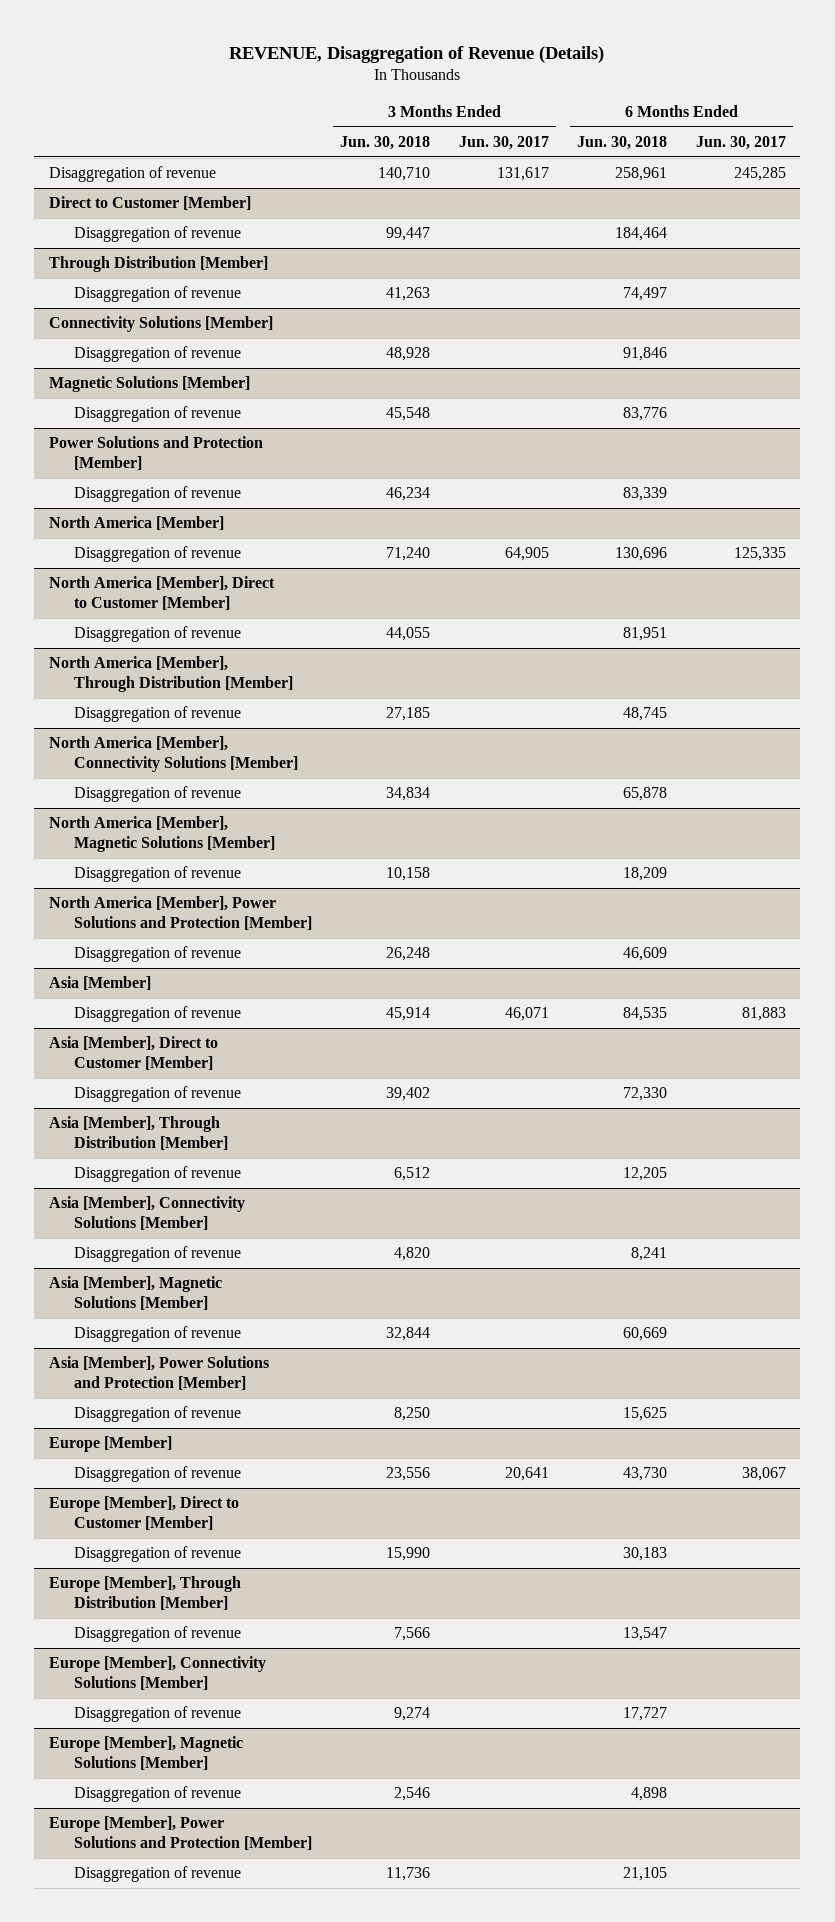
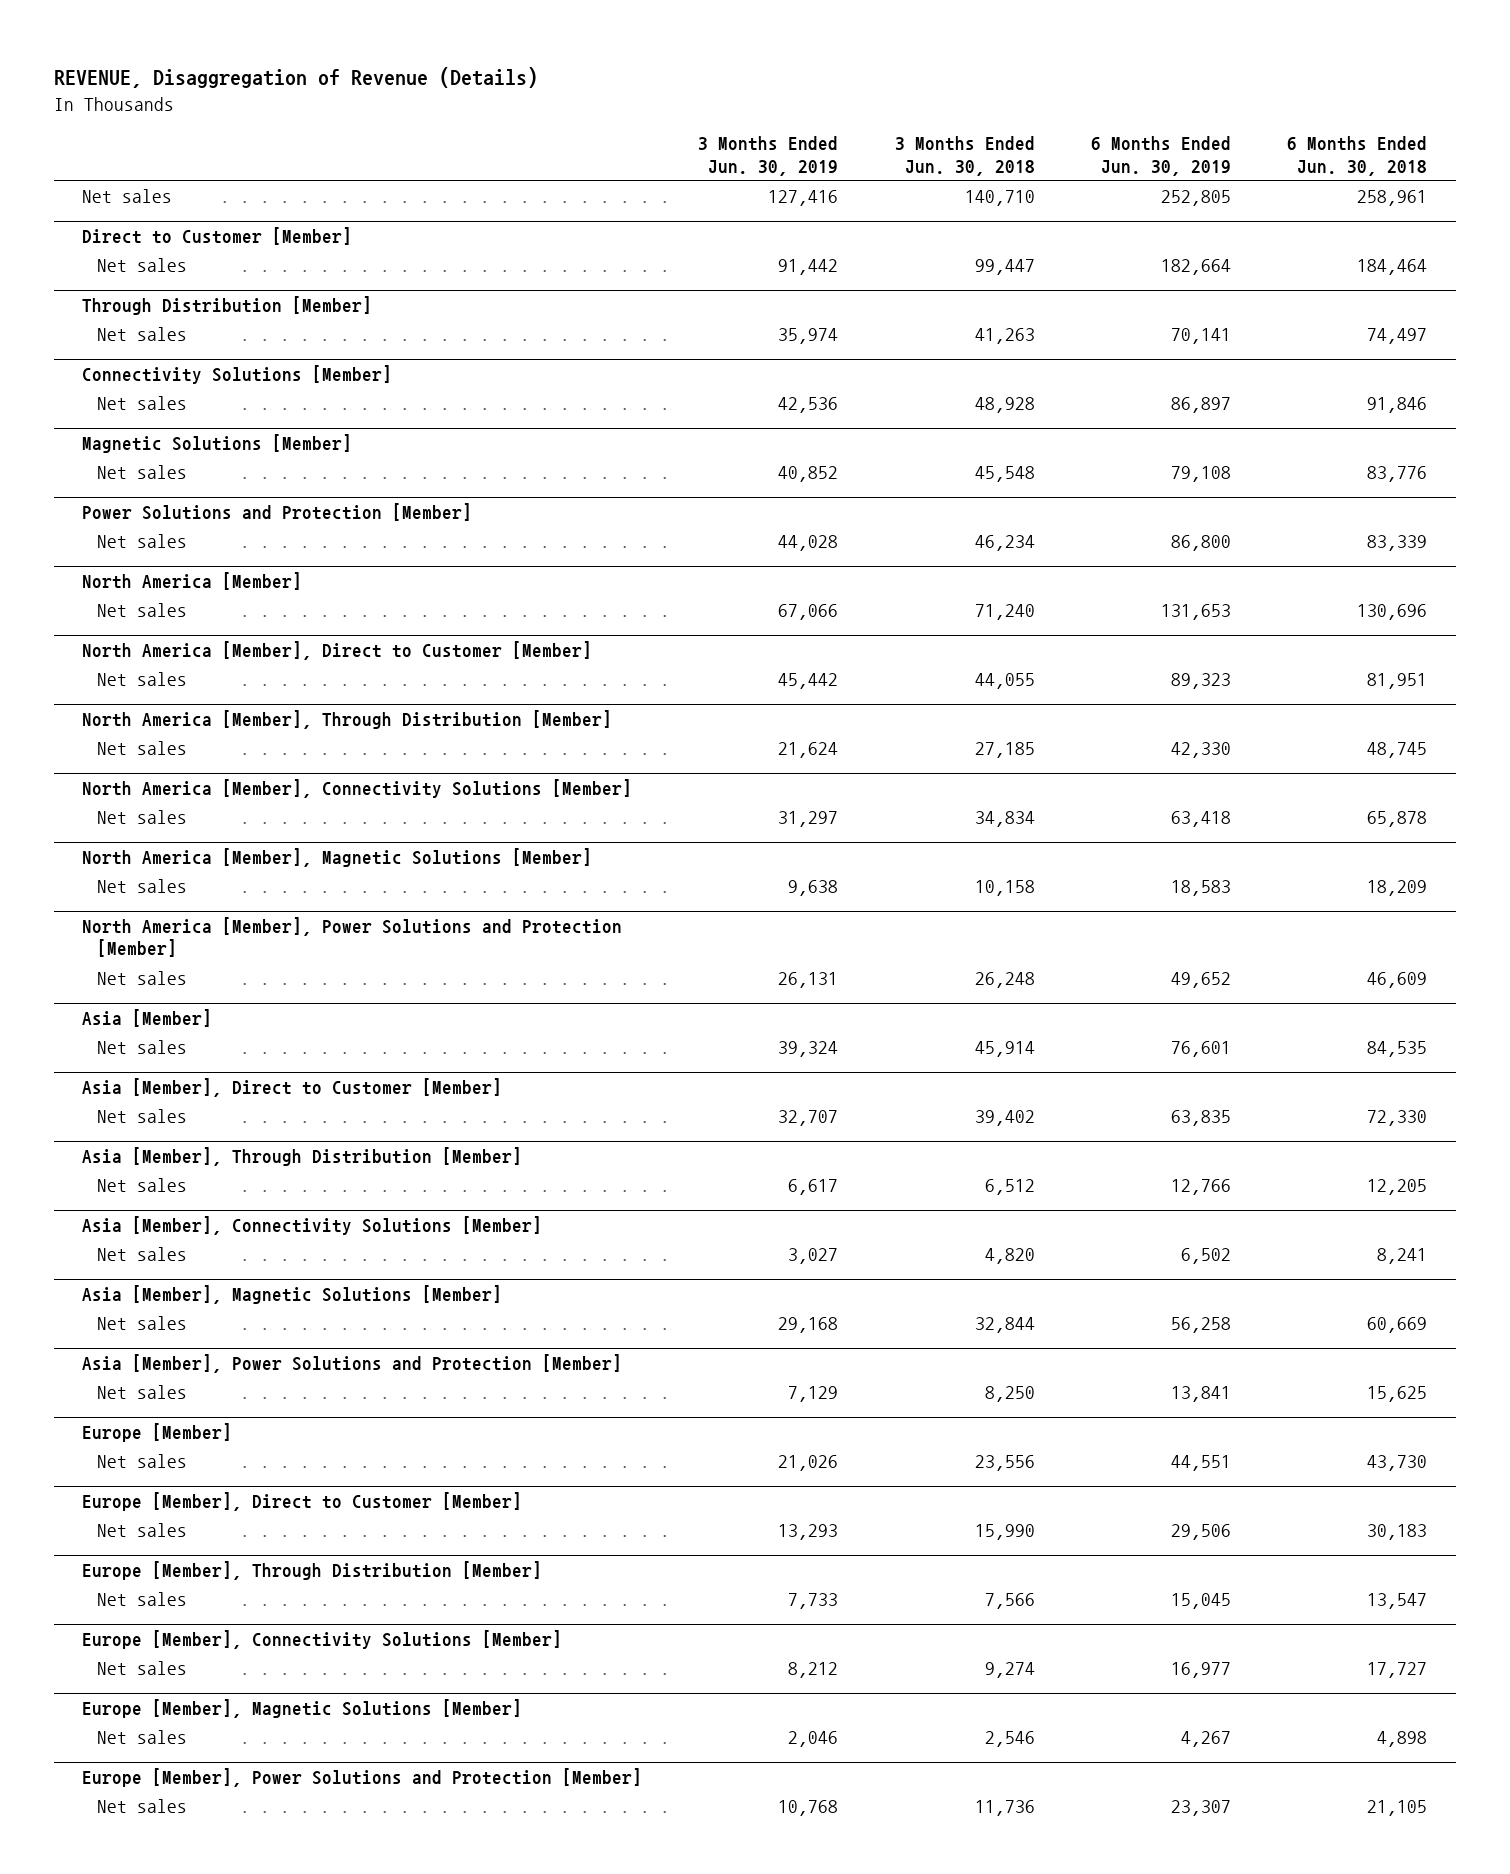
- | 3 Months Ended Jun. 30, 2018 | 3 Months Ended Jun. 30, 2017 | 6 Months Ended Jun. 30, 2018 | 6 Months Ended Jun. 30, 2017
+ | 3 Months Ended Jun. 30, 2019 | 3 Months Ended Jun. 30, 2018 | 6 Months Ended Jun. 30, 2019 | 6 Months Ended Jun. 30, 2018
- Disaggregation of revenue | 140,710 | 131,617 | 258,961 | 245,285
+ Net sales | 127,416 | 140,710 | 252,805 | 258,961
@ Direct to Customer [Member]
- Disaggregation of revenue | 99,447 | | 184,464 |
+ Net sales | 91,442 | 99,447 | 182,664 | 184,464
@ Through Distribution [Member]
- Disaggregation of revenue | 41,263 | | 74,497 |
+ Net sales | 35,974 | 41,263 | 70,141 | 74,497
@ Connectivity Solutions [Member]
- Disaggregation of revenue | 48,928 | | 91,846 |
+ Net sales | 42,536 | 48,928 | 86,897 | 91,846
@ Magnetic Solutions [Member]
- Disaggregation of revenue | 45,548 | | 83,776 |
+ Net sales | 40,852 | 45,548 | 79,108 | 83,776
@ Power Solutions and Protection [Member]
- Disaggregation of revenue | 46,234 | | 83,339 |
+ Net sales | 44,028 | 46,234 | 86,800 | 83,339
@ North America [Member]
- Disaggregation of revenue | 71,240 | 64,905 | 130,696 | 125,335
+ Net sales | 67,066 | 71,240 | 131,653 | 130,696
@ North America [Member], Direct to Customer [Member]
- Disaggregation of revenue | 44,055 | | 81,951 |
+ Net sales | 45,442 | 44,055 | 89,323 | 81,951
@ North America [Member], Through Distribution [Member]
- Disaggregation of revenue | 27,185 | | 48,745 |
+ Net sales | 21,624 | 27,185 | 42,330 | 48,745
@ North America [Member], Connectivity Solutions [Member]
- Disaggregation of revenue | 34,834 | | 65,878 |
+ Net sales | 31,297 | 34,834 | 63,418 | 65,878
@ North America [Member], Magnetic Solutions [Member]
- Disaggregation of revenue | 10,158 | | 18,209 |
+ Net sales | 9,638 | 10,158 | 18,583 | 18,209
@ North America [Member], Power Solutions and Protection [Member]
- Disaggregation of revenue | 26,248 | | 46,609 |
+ Net sales | 26,131 | 26,248 | 49,652 | 46,609
@ Asia [Member]
- Disaggregation of revenue | 45,914 | 46,071 | 84,535 | 81,883
+ Net sales | 39,324 | 45,914 | 76,601 | 84,535
@ Asia [Member], Direct to Customer [Member]
- Disaggregation of revenue | 39,402 | | 72,330 |
+ Net sales | 32,707 | 39,402 | 63,835 | 72,330
@ Asia [Member], Through Distribution [Member]
- Disaggregation of revenue | 6,512 | | 12,205 |
+ Net sales | 6,617 | 6,512 | 12,766 | 12,205
@ Asia [Member], Connectivity Solutions [Member]
- Disaggregation of revenue | 4,820 | | 8,241 |
+ Net sales | 3,027 | 4,820 | 6,502 | 8,241
@ Asia [Member], Magnetic Solutions [Member]
- Disaggregation of revenue | 32,844 | | 60,669 |
+ Net sales | 29,168 | 32,844 | 56,258 | 60,669
@ Asia [Member], Power Solutions and Protection [Member]
- Disaggregation of revenue | 8,250 | | 15,625 |
+ Net sales | 7,129 | 8,250 | 13,841 | 15,625
@ Europe [Member]
- Disaggregation of revenue | 23,556 | 20,641 | 43,730 | 38,067
+ Net sales | 21,026 | 23,556 | 44,551 | 43,730
@ Europe [Member], Direct to Customer [Member]
- Disaggregation of revenue | 15,990 | | 30,183 |
+ Net sales | 13,293 | 15,990 | 29,506 | 30,183
@ Europe [Member], Through Distribution [Member]
- Disaggregation of revenue | 7,566 | | 13,547 |
+ Net sales | 7,733 | 7,566 | 15,045 | 13,547
@ Europe [Member], Connectivity Solutions [Member]
- Disaggregation of revenue | 9,274 | | 17,727 |
+ Net sales | 8,212 | 9,274 | 16,977 | 17,727
@ Europe [Member], Magnetic Solutions [Member]
- Disaggregation of revenue | 2,546 | | 4,898 |
+ Net sales | 2,046 | 2,546 | 4,267 | 4,898
@ Europe [Member], Power Solutions and Protection [Member]
- Disaggregation of revenue | 11,736 | | 21,105 |
+ Net sales | 10,768 | 11,736 | 23,307 | 21,105

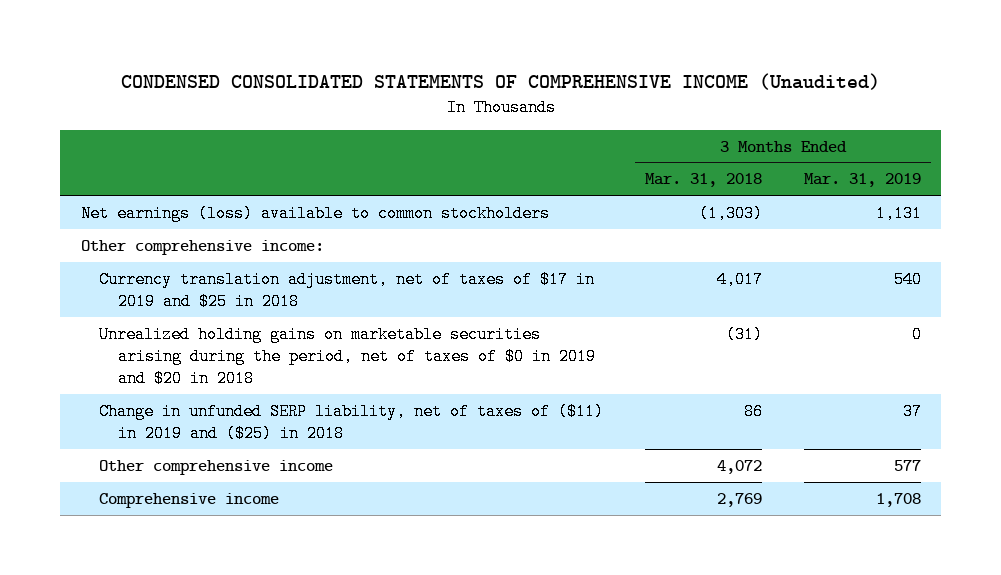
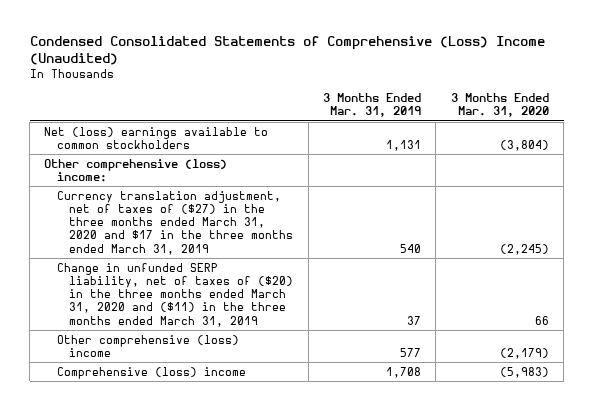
- CONDENSED CONSOLIDATED STATEMENTS OF COMPREHENSIVE INCOME (Unaudited)
+ Condensed Consolidated Statements of Comprehensive (Loss) Income (Unaudited)
- | 3 Months Ended Mar. 31, 2018 | 3 Months Ended Mar. 31, 2019
+ | 3 Months Ended Mar. 31, 2019 | 3 Months Ended Mar. 31, 2020
- Net earnings (loss) available to common stockholders | (1,303) | 1,131
- Other comprehensive income:
- Currency translation adjustment, net of taxes of $17 in 2019 and $25 in 2018 | 4,017 | 540
- Unrealized holding gains on marketable securities arising during the period, net of taxes of $0 in 2019 and $20 in 2018 | (31) | 0
- Change in unfunded SERP liability, net of taxes of ($11) in 2019 and ($25) in 2018 | 86 | 37
- Other comprehensive income | 4,072 | 577
- Comprehensive income | 2,769 | 1,708
+ Net (loss) earnings available to common stockholders | 1,131 | (3,804)
+ Other comprehensive (loss) income:
+ Currency translation adjustment, net of taxes of ($27) in the three months ended March 31, 2020 and $17 in the three months ended March 31, 2019 | 540 | (2,245)
+ Change in unfunded SERP liability, net of taxes of ($20) in the three months ended March 31, 2020 and ($11) in the three months ended March 31, 2019 | 37 | 66
+ Other comprehensive (loss) income | 577 | (2,179)
+ Comprehensive (loss) income | 1,708 | (5,983)

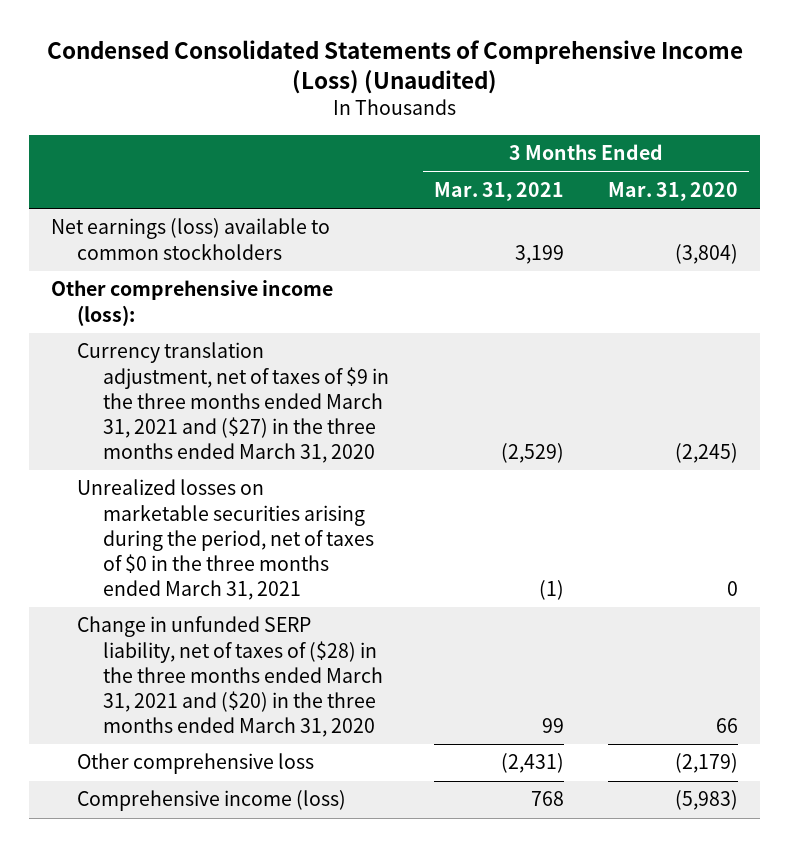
- Condensed Consolidated Statements of Comprehensive (Loss) Income (Unaudited)
+ Condensed Consolidated Statements of Comprehensive Income (Loss) (Unaudited)
- | 3 Months Ended Mar. 31, 2019 | 3 Months Ended Mar. 31, 2020
+ | 3 Months Ended Mar. 31, 2021 | 3 Months Ended Mar. 31, 2020
- Net (loss) earnings available to common stockholders | 1,131 | (3,804)
- Other comprehensive (loss) income:
- Currency translation adjustment, net of taxes of ($27) in the three months ended March 31, 2020 and $17 in the three months ended March 31, 2019 | 540 | (2,245)
- Change in unfunded SERP liability, net of taxes of ($20) in the three months ended March 31, 2020 and ($11) in the three months ended March 31, 2019 | 37 | 66
- Other comprehensive (loss) income | 577 | (2,179)
- Comprehensive (loss) income | 1,708 | (5,983)
+ Net earnings (loss) available to common stockholders | 3,199 | (3,804)
+ Other comprehensive income (loss):
+ Currency translation adjustment, net of taxes of $9 in the three months ended March 31, 2021 and ($27) in the three months ended March 31, 2020 | (2,529) | (2,245)
+ Unrealized losses on marketable securities arising during the period, net of taxes of $0 in the three months ended March 31, 2021 | (1) | 0
+ Change in unfunded SERP liability, net of taxes of ($28) in the three months ended March 31, 2021 and ($20) in the three months ended March 31, 2020 | 99 | 66
+ Other comprehensive loss | (2,431) | (2,179)
+ Comprehensive income (loss) | 768 | (5,983)

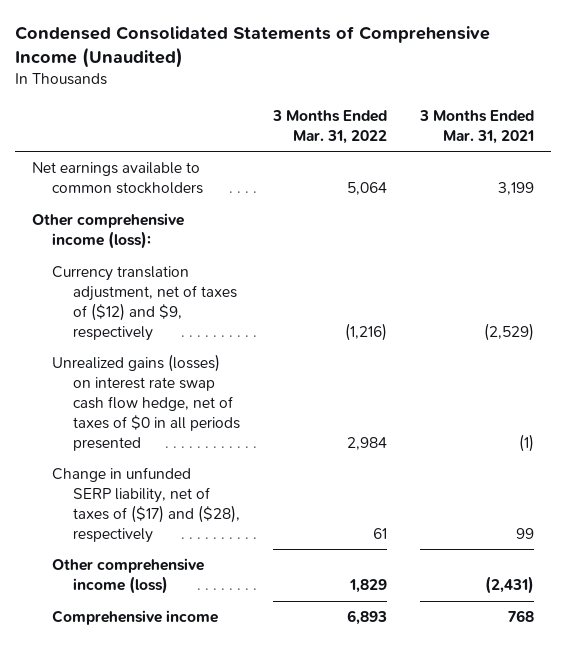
- Condensed Consolidated Statements of Comprehensive Income (Loss) (Unaudited)
+ Condensed Consolidated Statements of Comprehensive Income (Unaudited)
- | 3 Months Ended Mar. 31, 2021 | 3 Months Ended Mar. 31, 2020
+ | 3 Months Ended Mar. 31, 2022 | 3 Months Ended Mar. 31, 2021
- Net earnings (loss) available to common stockholders | 3,199 | (3,804)
+ Net earnings available to common stockholders | 5,064 | 3,199
- Currency translation adjustment, net of taxes of $9 in the three months ended March 31, 2021 and ($27) in the three months ended March 31, 2020 | (2,529) | (2,245)
- Unrealized losses on marketable securities arising during the period, net of taxes of $0 in the three months ended March 31, 2021 | (1) | 0
- Change in unfunded SERP liability, net of taxes of ($28) in the three months ended March 31, 2021 and ($20) in the three months ended March 31, 2020 | 99 | 66
- Other comprehensive loss | (2,431) | (2,179)
- Comprehensive income (loss) | 768 | (5,983)
+ Currency translation adjustment, net of taxes of ($12) and $9, respectively | (1,216) | (2,529)
+ Unrealized gains (losses) on interest rate swap cash flow hedge, net of taxes of $0 in all periods presented | 2,984 | (1)
+ Change in unfunded SERP liability, net of taxes of ($17) and ($28), respectively | 61 | 99
+ Other comprehensive income (loss) | 1,829 | (2,431)
+ Comprehensive income | 6,893 | 768

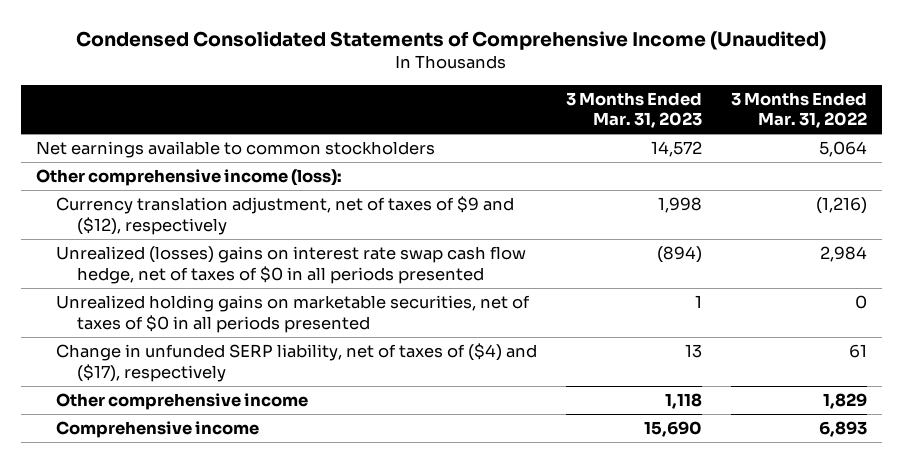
- | 3 Months Ended Mar. 31, 2022 | 3 Months Ended Mar. 31, 2021
+ | 3 Months Ended Mar. 31, 2023 | 3 Months Ended Mar. 31, 2022
- Currency translation adjustment, net of taxes of ($12) and $9, respectively | (1,216) | (2,529)
- Unrealized gains (losses) on interest rate swap cash flow hedge, net of taxes of $0 in all periods presented | 2,984 | (1)
- Change in unfunded SERP liability, net of taxes of ($17) and ($28), respectively | 61 | 99
- Other comprehensive income (loss) | 1,829 | (2,431)
+ Currency translation adjustment, net of taxes of $9 and ($12), respectively | 1,998 | (1,216)
+ Unrealized (losses) gains on interest rate swap cash flow hedge, net of taxes of $0 in all periods presented | (894) | 2,984
+ Unrealized holding gains on marketable securities, net of taxes of $0 in all periods presented | 1 | 0
+ Change in unfunded SERP liability, net of taxes of ($4) and ($17), respectively | 13 | 61
+ Other comprehensive income | 1,118 | 1,829

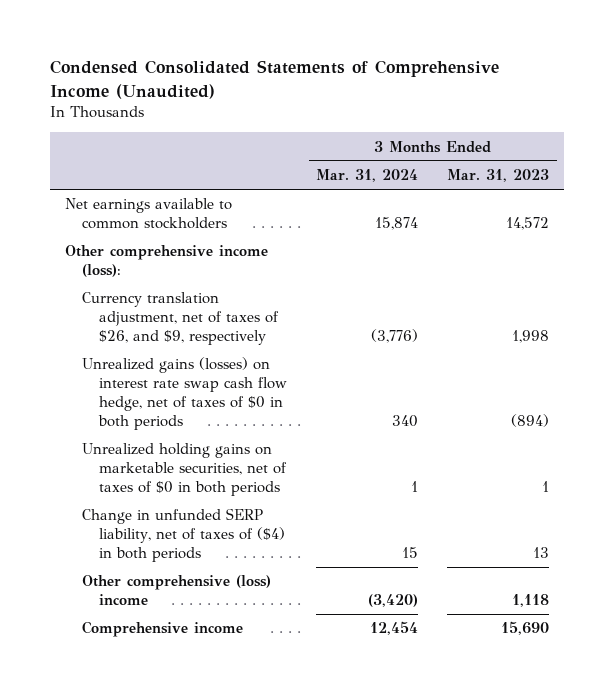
- | 3 Months Ended Mar. 31, 2023 | 3 Months Ended Mar. 31, 2022
+ | 3 Months Ended Mar. 31, 2024 | 3 Months Ended Mar. 31, 2023
- Currency translation adjustment, net of taxes of $9 and ($12), respectively | 1,998 | (1,216)
- Unrealized (losses) gains on interest rate swap cash flow hedge, net of taxes of $0 in all periods presented | (894) | 2,984
- Unrealized holding gains on marketable securities, net of taxes of $0 in all periods presented | 1 | 0
- Change in unfunded SERP liability, net of taxes of ($4) and ($17), respectively | 13 | 61
- Other comprehensive income | 1,118 | 1,829
+ Currency translation adjustment, net of taxes of $26, and $9, respectively | (3,776) | 1,998
+ Unrealized gains (losses) on interest rate swap cash flow hedge, net of taxes of $0 in both periods | 340 | (894)
+ Unrealized holding gains on marketable securities, net of taxes of $0 in both periods | 1 | 1
+ Change in unfunded SERP liability, net of taxes of ($4) in both periods | 15 | 13
+ Other comprehensive (loss) income | (3,420) | 1,118

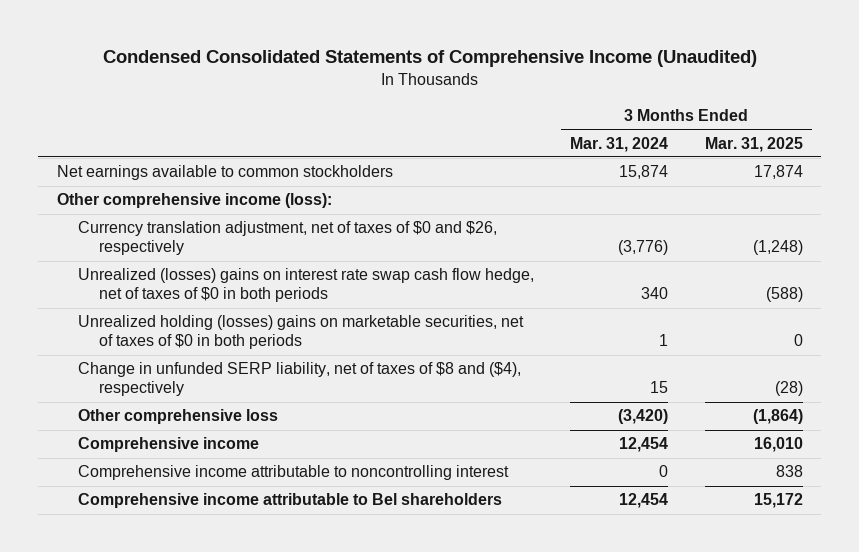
- | 3 Months Ended Mar. 31, 2024 | 3 Months Ended Mar. 31, 2023
+ | 3 Months Ended Mar. 31, 2024 | 3 Months Ended Mar. 31, 2025
- Currency translation adjustment, net of taxes of $26, and $9, respectively | (3,776) | 1,998
- Unrealized gains (losses) on interest rate swap cash flow hedge, net of taxes of $0 in both periods | 340 | (894)
- Unrealized holding gains on marketable securities, net of taxes of $0 in both periods | 1 | 1
- Change in unfunded SERP liability, net of taxes of ($4) in both periods | 15 | 13
- Other comprehensive (loss) income | (3,420) | 1,118
+ Currency translation adjustment, net of taxes of $0 and $26, respectively | (3,776) | (1,248)
+ Unrealized (losses) gains on interest rate swap cash flow hedge, net of taxes of $0 in both periods | 340 | (588)
+ Unrealized holding (losses) gains on marketable securities, net of taxes of $0 in both periods | 1 | 0
+ Change in unfunded SERP liability, net of taxes of $8 and ($4), respectively | 15 | (28)
+ Other comprehensive loss | (3,420) | (1,864)
+ Comprehensive income attributable to noncontrolling interest | 0 | 838
+ Comprehensive income attributable to Bel shareholders | 12,454 | 15,172

